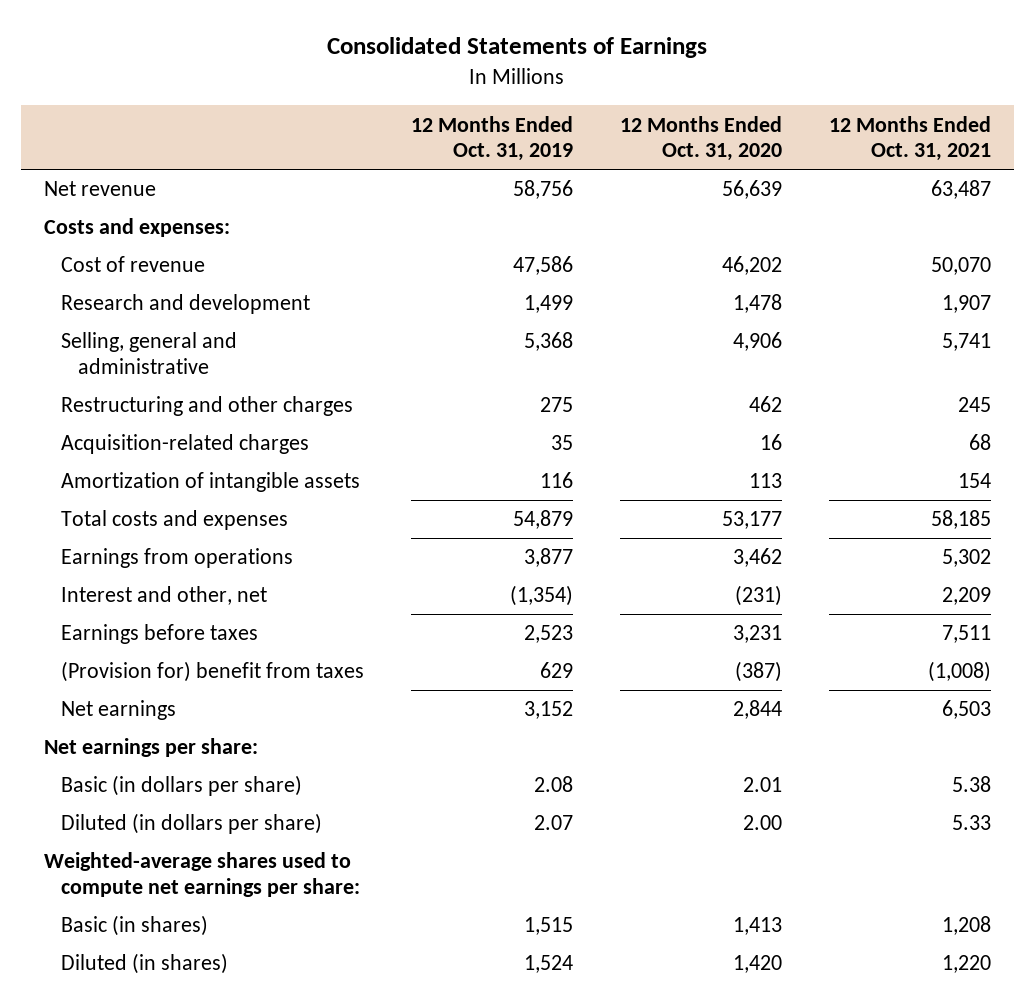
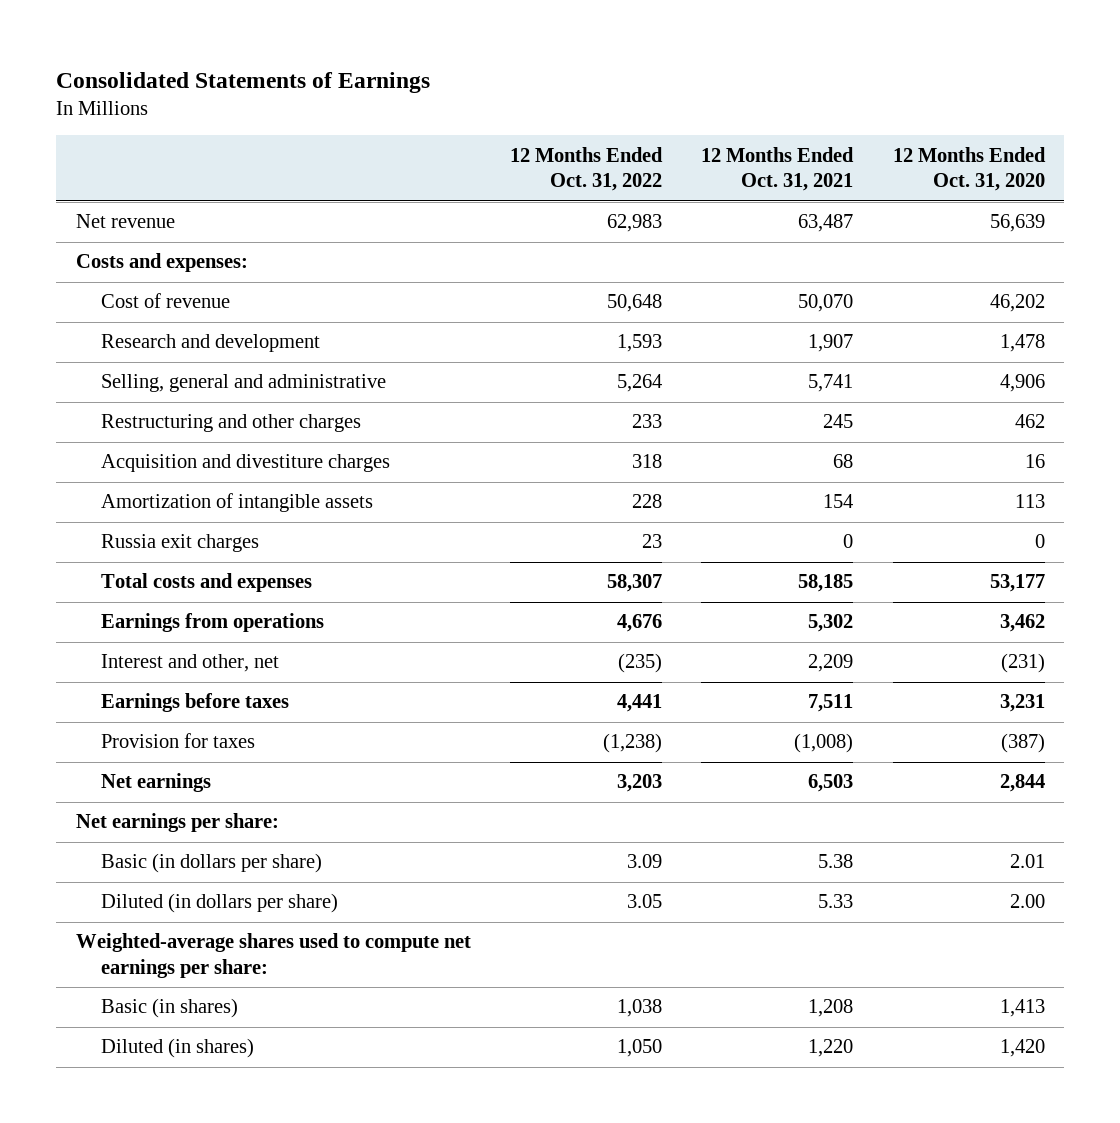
- | 12 Months Ended Oct. 31, 2019 | 12 Months Ended Oct. 31, 2020 | 12 Months Ended Oct. 31, 2021
+ | 12 Months Ended Oct. 31, 2022 | 12 Months Ended Oct. 31, 2021 | 12 Months Ended Oct. 31, 2020
- Acquisition-related charges | 35 | 16 | 68
+ Acquisition and divestiture charges | 318 | 68 | 16
+ Russia exit charges | 23 | 0 | 0
- (Provision for) benefit from taxes | 629 | (387) | (1,008)
+ Provision for taxes | (1,238) | (1,008) | (387)

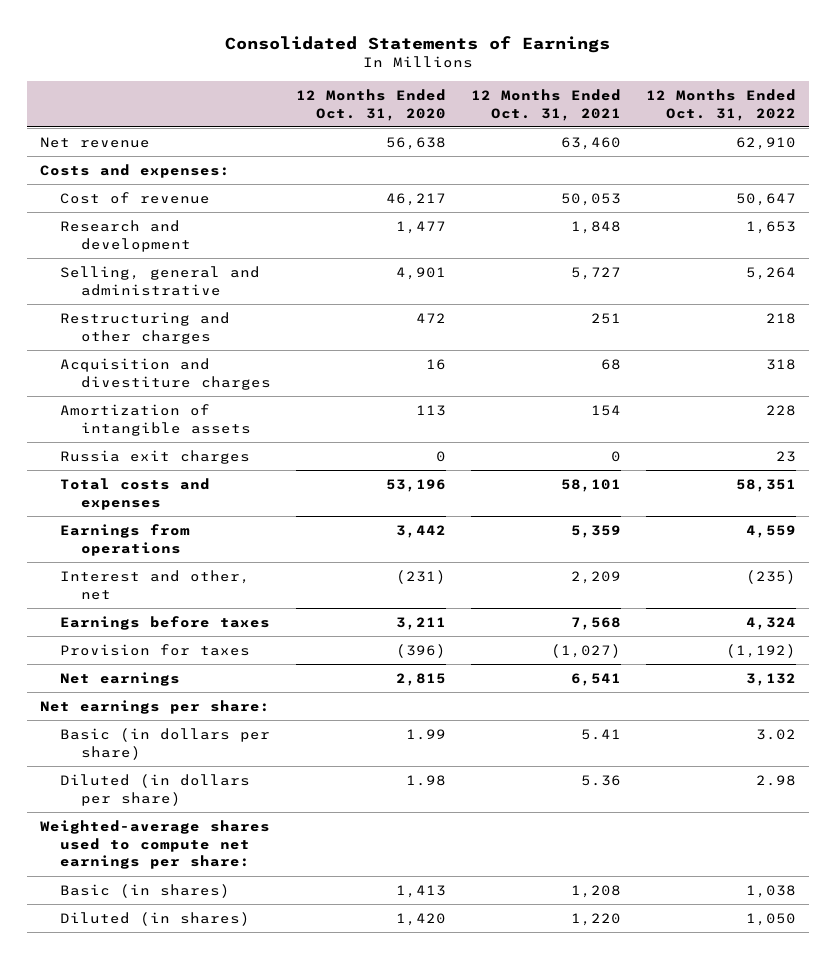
- | 12 Months Ended Oct. 31, 2022 | 12 Months Ended Oct. 31, 2021 | 12 Months Ended Oct. 31, 2020
+ | 12 Months Ended Oct. 31, 2020 | 12 Months Ended Oct. 31, 2021 | 12 Months Ended Oct. 31, 2022
- Net revenue | 62,983 | 63,487 | 56,639
+ Net revenue | 56,638 | 63,460 | 62,910
- Cost of revenue | 50,648 | 50,070 | 46,202
- Research and development | 1,593 | 1,907 | 1,478
- Selling, general and administrative | 5,264 | 5,741 | 4,906
- Restructuring and other charges | 233 | 245 | 462
+ Cost of revenue | 46,217 | 50,053 | 50,647
+ Research and development | 1,477 | 1,848 | 1,653
+ Selling, general and administrative | 4,901 | 5,727 | 5,264
+ Restructuring and other charges | 472 | 251 | 218
- Total costs and expenses | 58,307 | 58,185 | 53,177
- Earnings from operations | 4,676 | 5,302 | 3,462
+ Total costs and expenses | 53,196 | 58,101 | 58,351
+ Earnings from operations | 3,442 | 5,359 | 4,559
- Earnings before taxes | 4,441 | 7,511 | 3,231
- Provision for taxes | (1,238) | (1,008) | (387)
- Net earnings | 3,203 | 6,503 | 2,844
+ Earnings before taxes | 3,211 | 7,568 | 4,324
+ Provision for taxes | (396) | (1,027) | (1,192)
+ Net earnings | 2,815 | 6,541 | 3,132
- Basic (in dollars per share) | 3.09 | 5.38 | 2.01
- Diluted (in dollars per share) | 3.05 | 5.33 | 2.00
+ Basic (in dollars per share) | 1.99 | 5.41 | 3.02
+ Diluted (in dollars per share) | 1.98 | 5.36 | 2.98

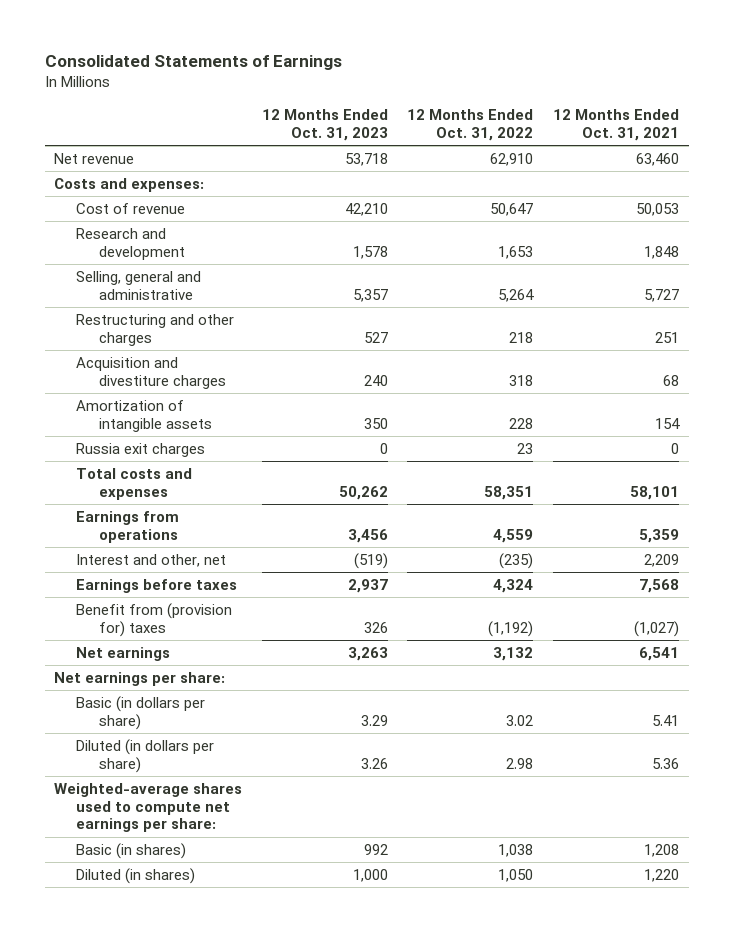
- | 12 Months Ended Oct. 31, 2020 | 12 Months Ended Oct. 31, 2021 | 12 Months Ended Oct. 31, 2022
+ | 12 Months Ended Oct. 31, 2023 | 12 Months Ended Oct. 31, 2022 | 12 Months Ended Oct. 31, 2021
- Provision for taxes | (396) | (1,027) | (1,192)
+ Benefit from (provision for) taxes | 326 | (1,192) | (1,027)

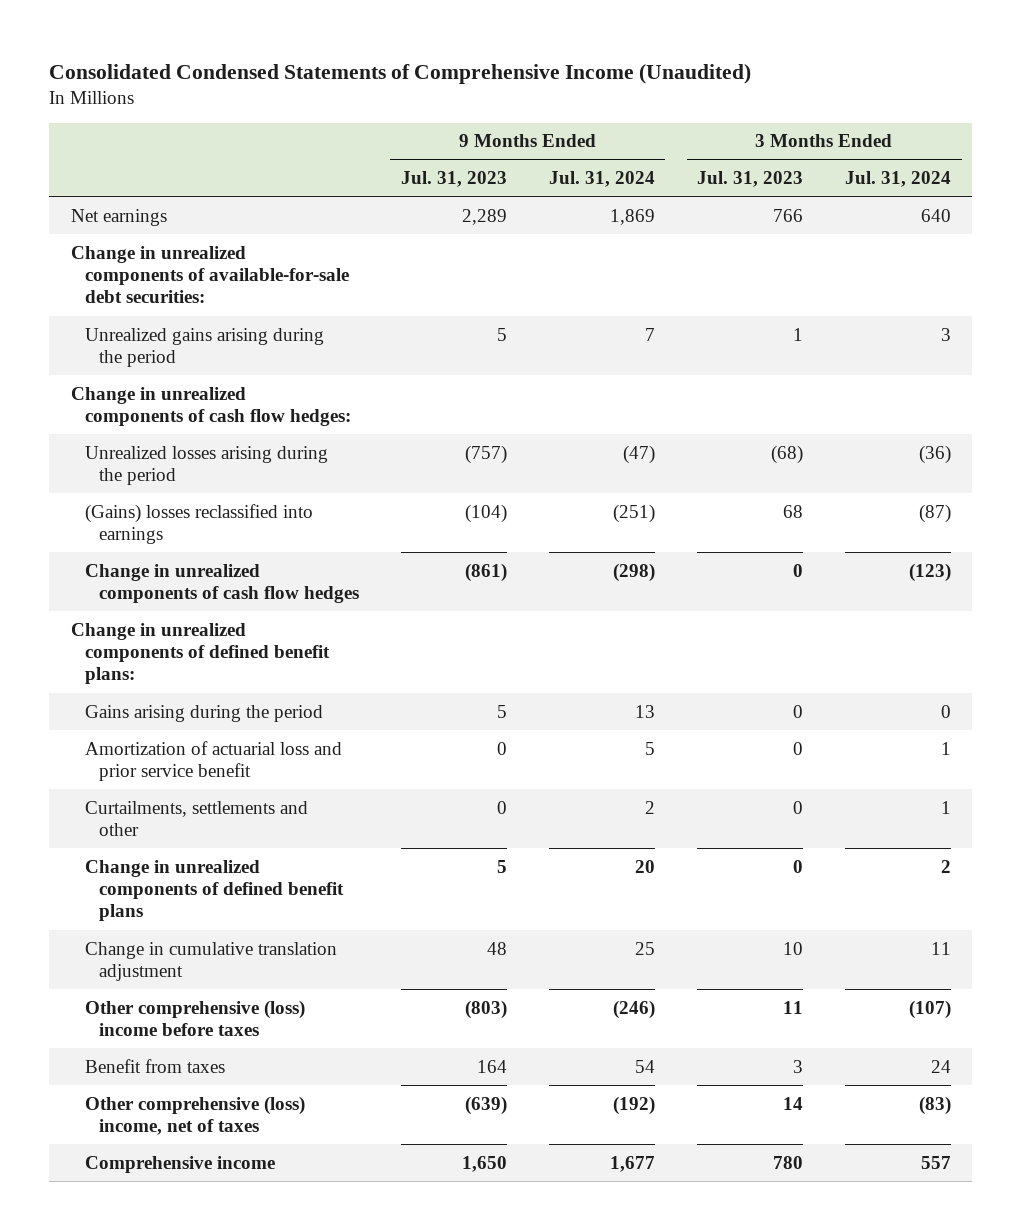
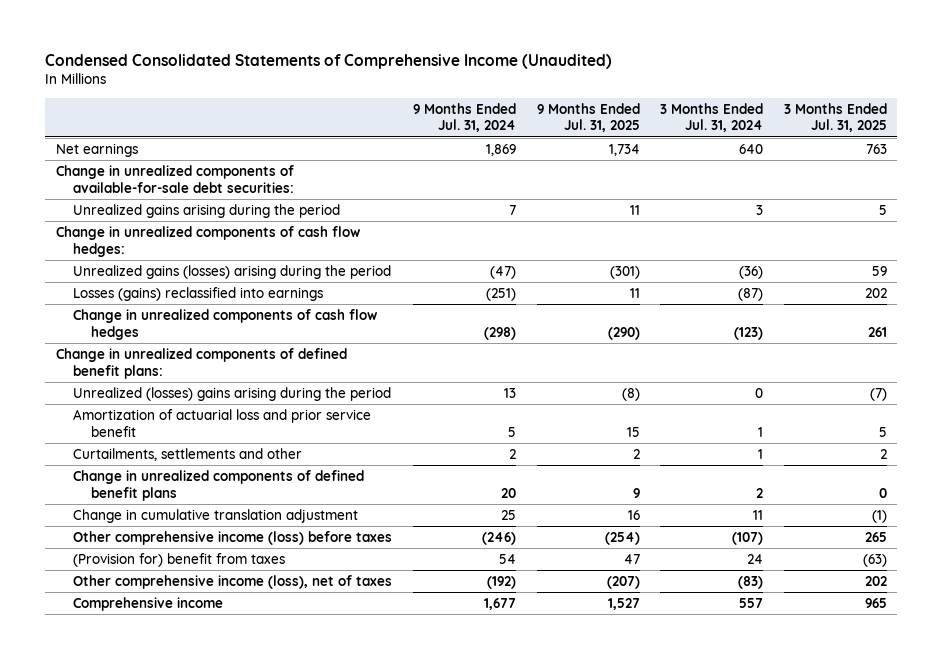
- Consolidated Condensed Statements of Comprehensive Income (Unaudited)
+ Condensed Consolidated Statements of Comprehensive Income (Unaudited)
- | 9 Months Ended Jul. 31, 2023 | 9 Months Ended Jul. 31, 2024 | 3 Months Ended Jul. 31, 2023 | 3 Months Ended Jul. 31, 2024
+ | 9 Months Ended Jul. 31, 2024 | 9 Months Ended Jul. 31, 2025 | 3 Months Ended Jul. 31, 2024 | 3 Months Ended Jul. 31, 2025
- Unrealized losses arising during the period | (757) | (47) | (68) | (36)
- (Gains) losses reclassified into earnings | (104) | (251) | 68 | (87)
+ Unrealized gains (losses) arising during the period | (47) | (301) | (36) | 59
+ Losses (gains) reclassified into earnings | (251) | 11 | (87) | 202
- Gains arising during the period | 5 | 13 | 0 | 0
+ Unrealized (losses) gains arising during the period | 13 | (8) | 0 | (7)
- Other comprehensive (loss) income before taxes | (803) | (246) | 11 | (107)
- Benefit from taxes | 164 | 54 | 3 | 24
- Other comprehensive (loss) income, net of taxes | (639) | (192) | 14 | (83)
+ Other comprehensive income (loss) before taxes | (246) | (254) | (107) | 265
+ (Provision for) benefit from taxes | 54 | 47 | 24 | (63)
+ Other comprehensive income (loss), net of taxes | (192) | (207) | (83) | 202

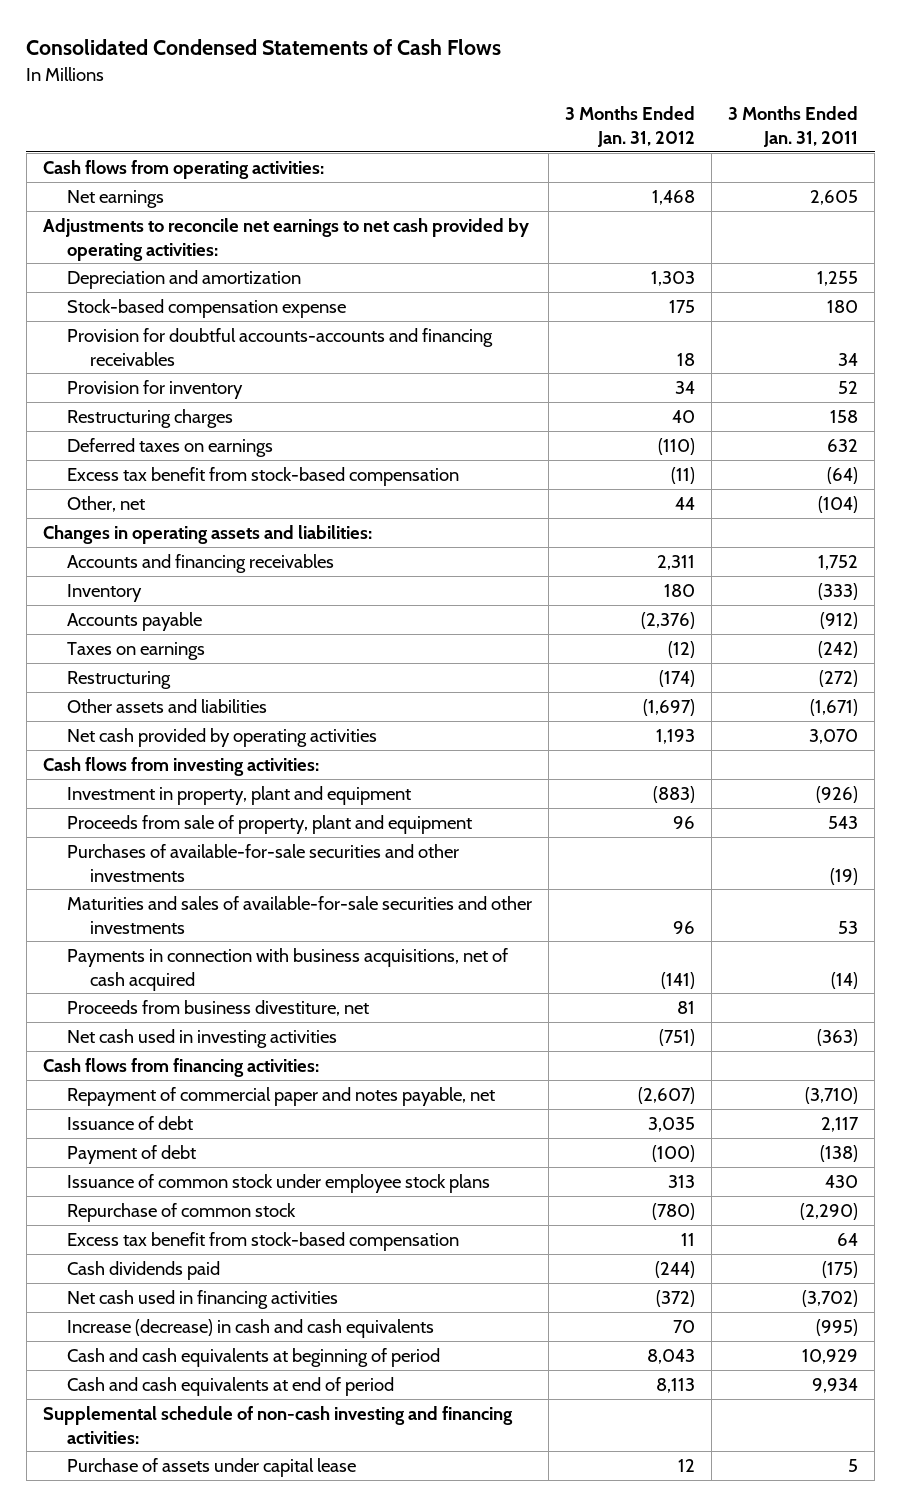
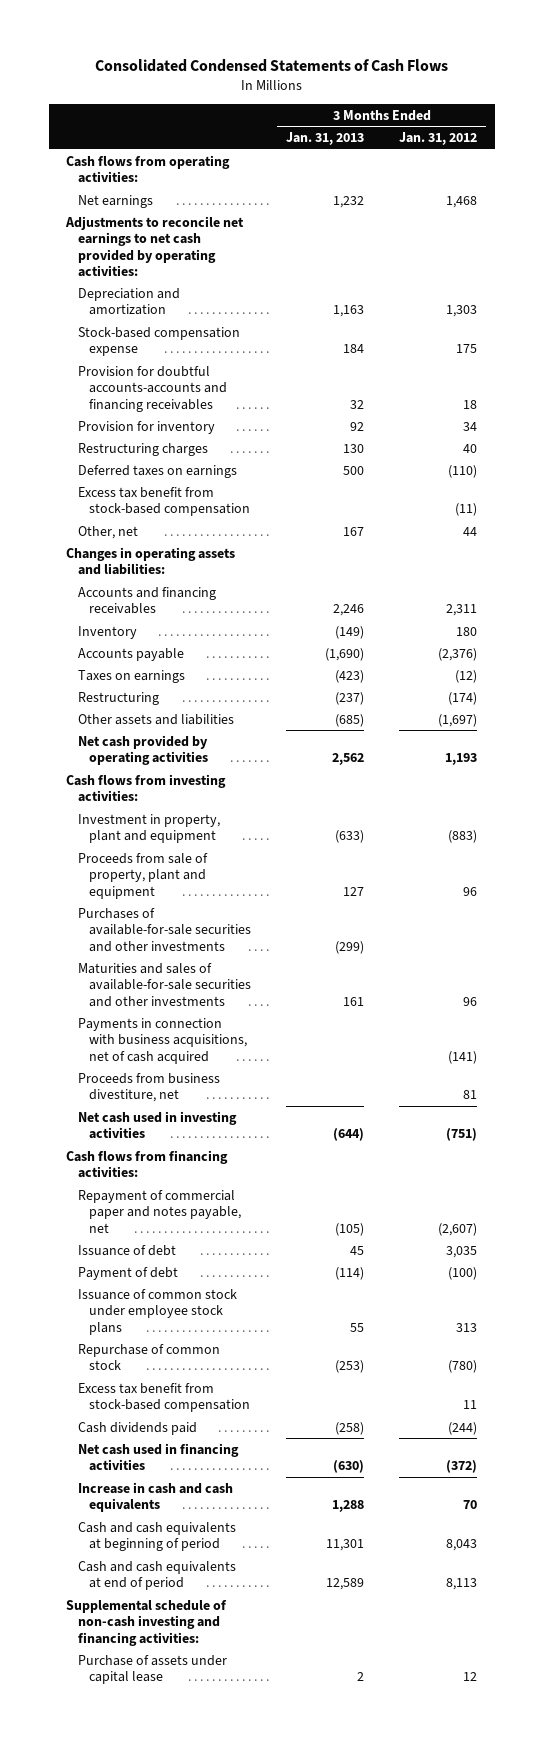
- | 3 Months Ended Jan. 31, 2012 | 3 Months Ended Jan. 31, 2011
+ | 3 Months Ended Jan. 31, 2013 | 3 Months Ended Jan. 31, 2012
- Increase (decrease) in cash and cash equivalents | 70 | (995)
+ Increase in cash and cash equivalents | 1,288 | 70

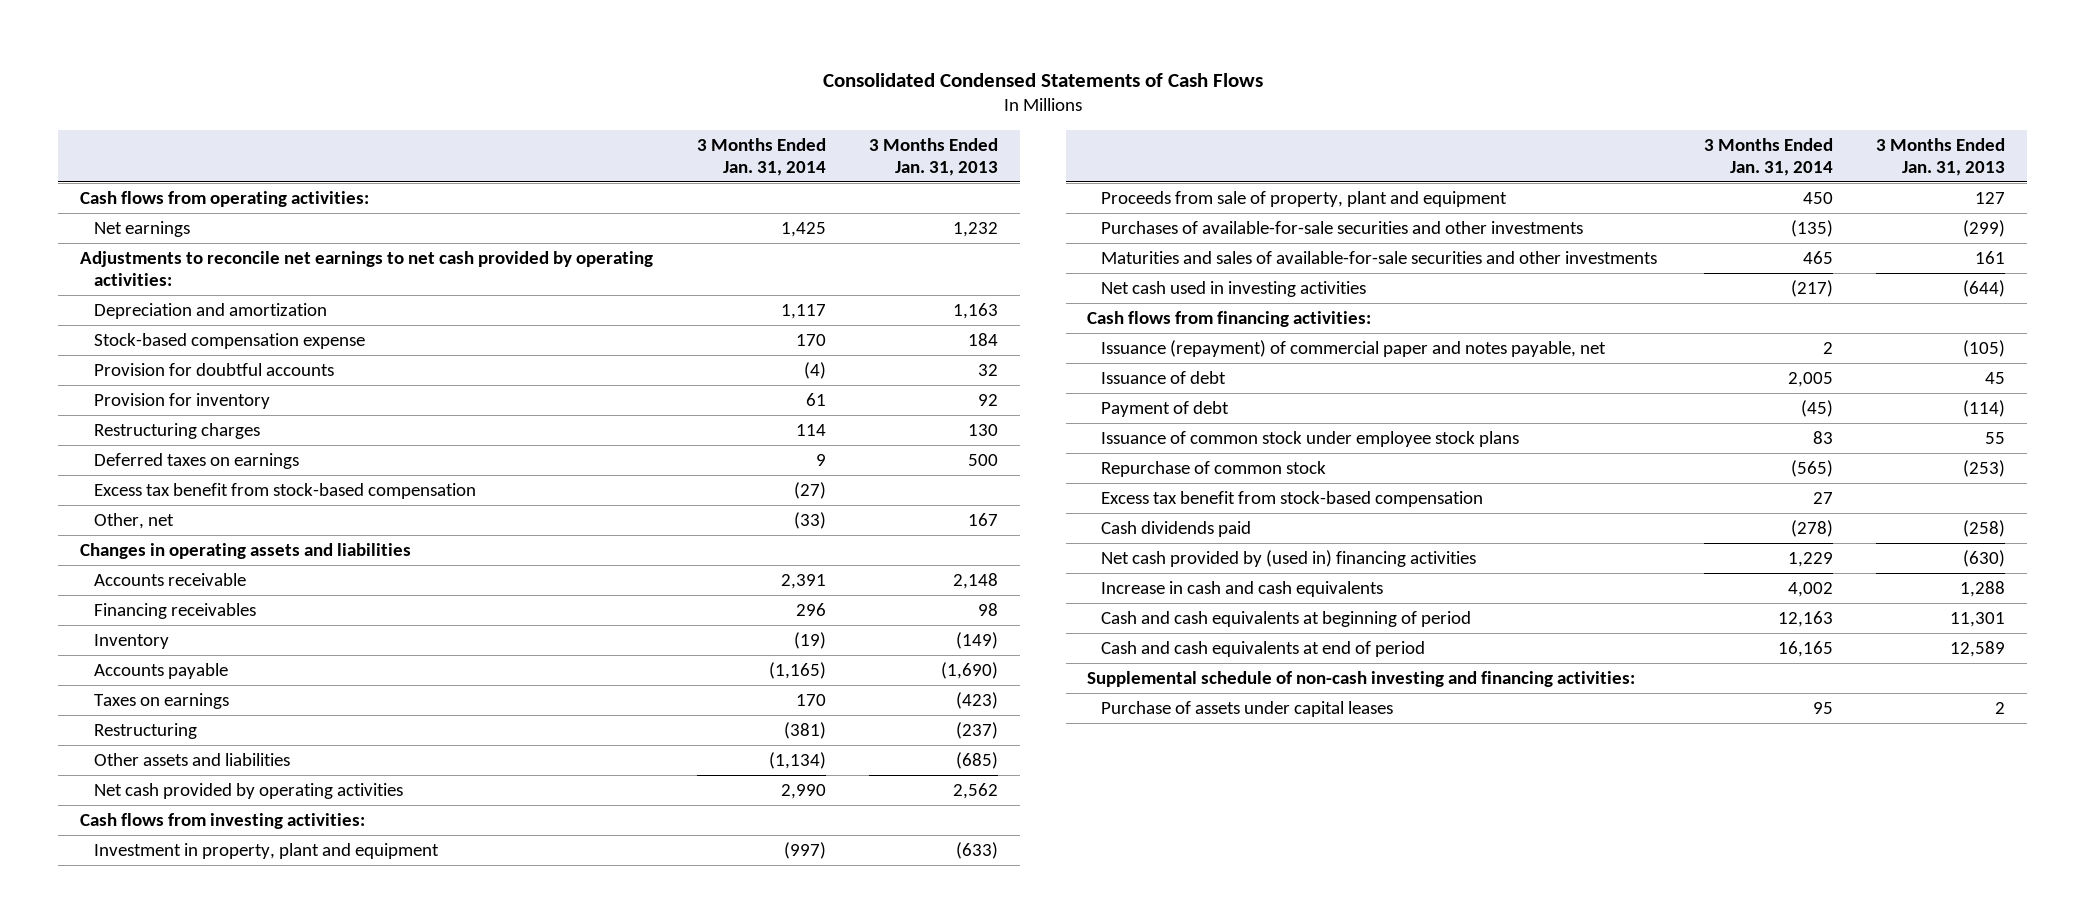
- | 3 Months Ended Jan. 31, 2013 | 3 Months Ended Jan. 31, 2012
+ | 3 Months Ended Jan. 31, 2014 | 3 Months Ended Jan. 31, 2013
- Provision for doubtful accounts-accounts and financing receivables | 32 | 18
+ Provision for doubtful accounts | (4) | 32
- Changes in operating assets and liabilities:
- Accounts and financing receivables | 2,246 | 2,311
+ Changes in operating assets and liabilities
+ Accounts receivable | 2,391 | 2,148
+ Financing receivables | 296 | 98
- Payments in connection with business acquisitions, net of cash acquired | | (141)
- Proceeds from business divestiture, net | | 81
- Repayment of commercial paper and notes payable, net | (105) | (2,607)
+ Issuance (repayment) of commercial paper and notes payable, net | 2 | (105)
- Net cash used in financing activities | (630) | (372)
+ Net cash provided by (used in) financing activities | 1,229 | (630)
- Purchase of assets under capital lease | 2 | 12
+ Purchase of assets under capital leases | 95 | 2

